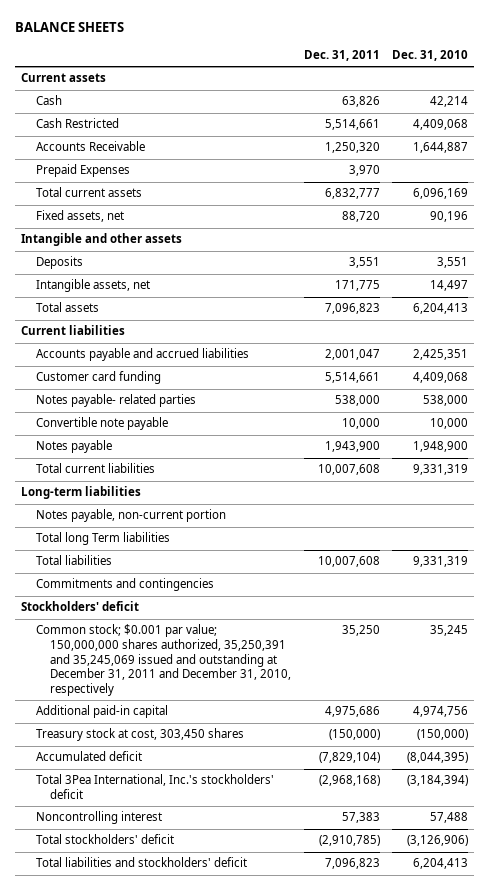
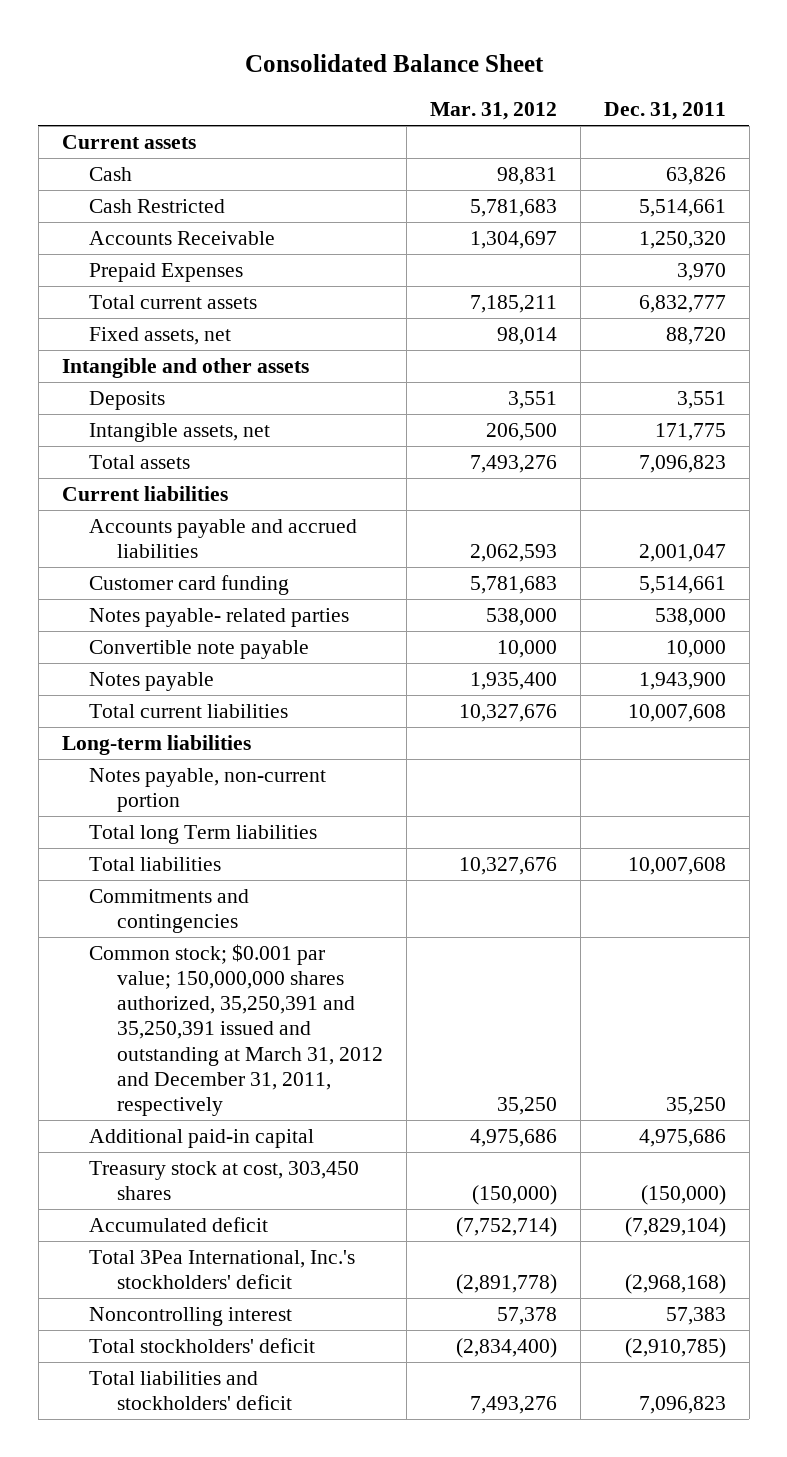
- BALANCE SHEETS
+ Consolidated Balance Sheet
- | Dec. 31, 2011 | Dec. 31, 2010
+ | Mar. 31, 2012 | Dec. 31, 2011
- Stockholders' deficit
- Common stock; $0.001 par value; 150,000,000 shares authorized, 35,250,391 and 35,245,069 issued and outstanding at December 31, 2011 and December 31, 2010, respectively | 35,250 | 35,245
+ Common stock; $0.001 par value; 150,000,000 shares authorized, 35,250,391 and 35,250,391 issued and outstanding at March 31, 2012 and December 31, 2011, respectively | 35,250 | 35,250

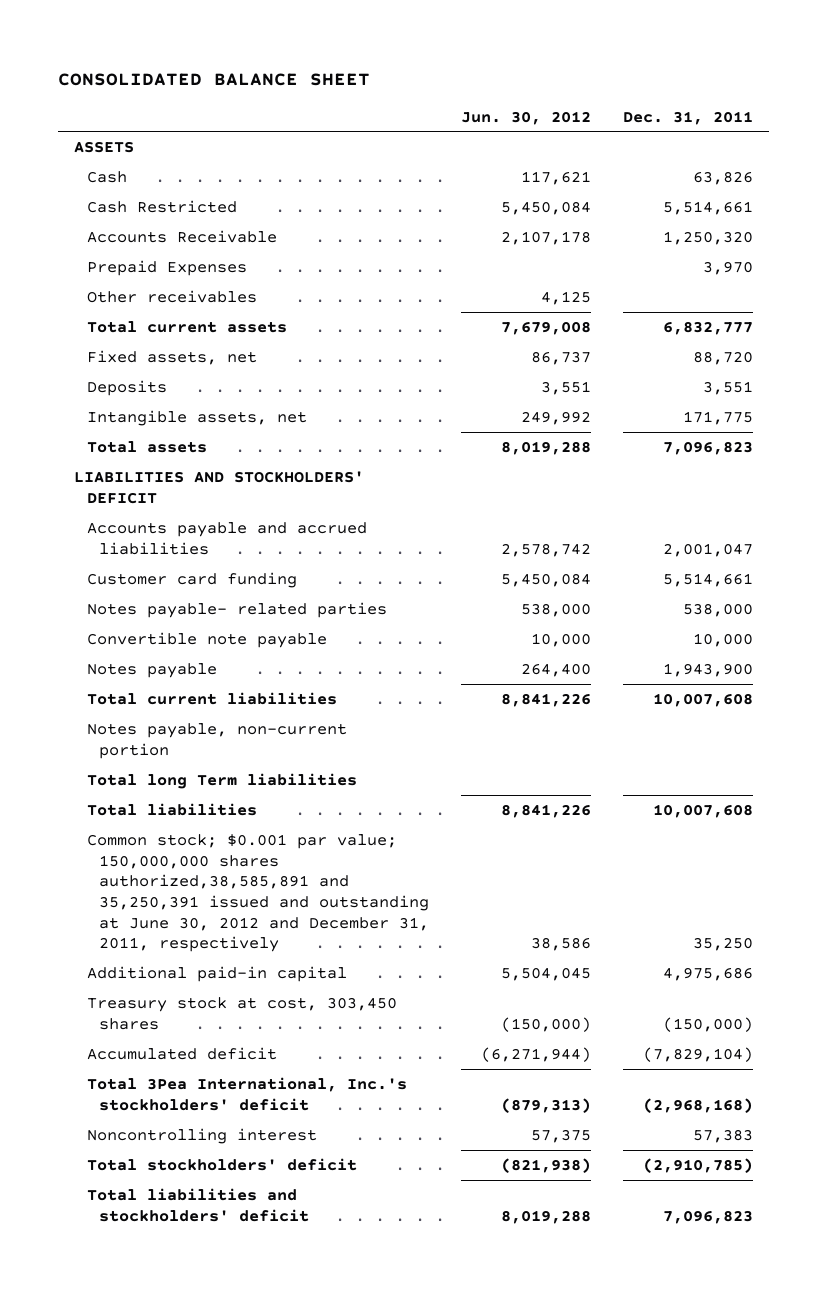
- Consolidated Balance Sheet
+ CONSOLIDATED BALANCE SHEET
- | Mar. 31, 2012 | Dec. 31, 2011
+ | Jun. 30, 2012 | Dec. 31, 2011
- Current assets
+ ASSETS
+ Other receivables | 4,125 |
- Intangible and other assets
- Current liabilities
+ LIABILITIES AND STOCKHOLDERS' DEFICIT
- Long-term liabilities
- Commitments and contingencies
- Common stock; $0.001 par value; 150,000,000 shares authorized, 35,250,391 and 35,250,391 issued and outstanding at March 31, 2012 and December 31, 2011, respectively | 35,250 | 35,250
+ Common stock; $0.001 par value; 150,000,000 shares authorized,38,585,891 and 35,250,391 issued and outstanding at June 30, 2012 and December 31, 2011, respectively | 38,586 | 35,250

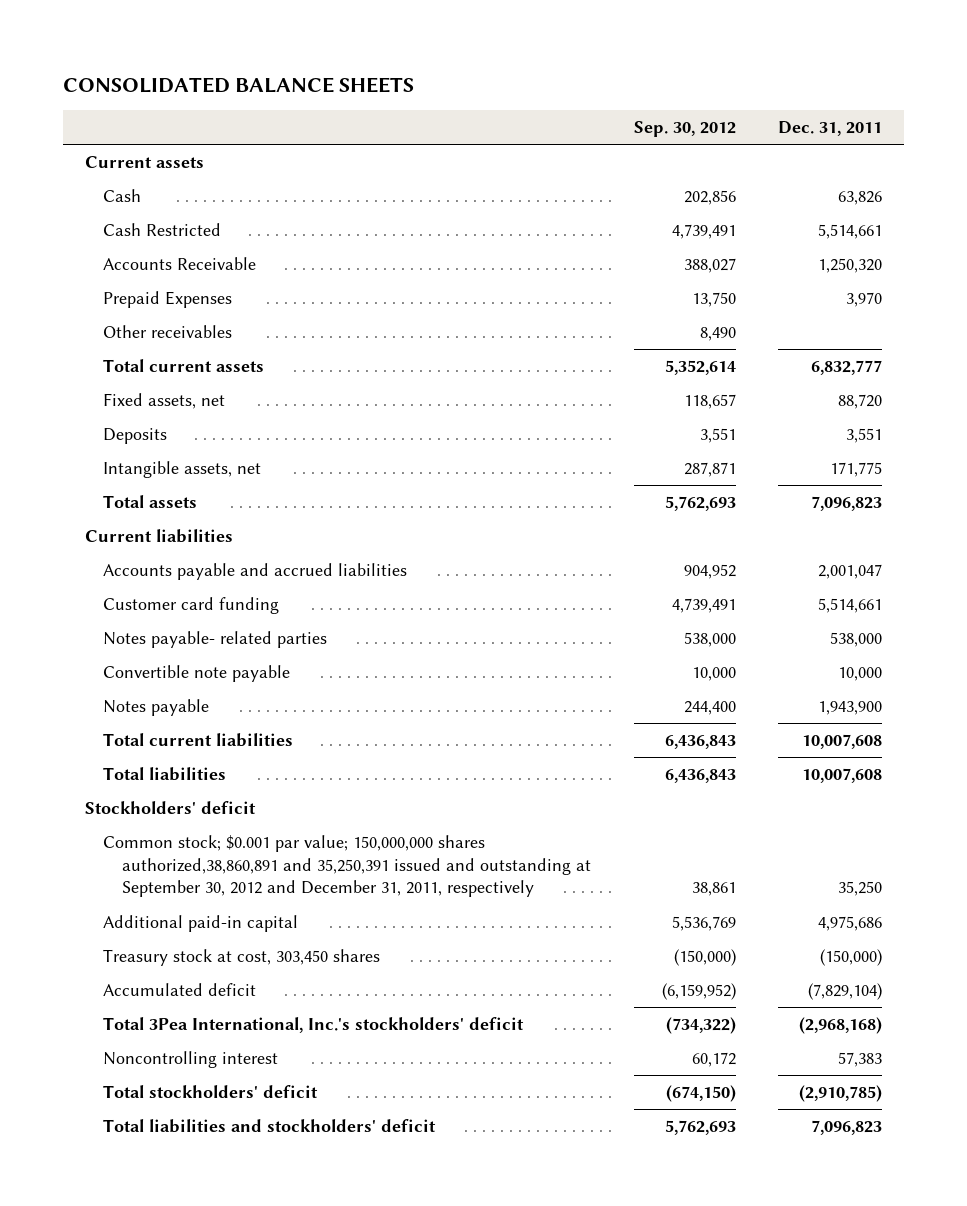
- CONSOLIDATED BALANCE SHEET
+ CONSOLIDATED BALANCE SHEETS
- | Jun. 30, 2012 | Dec. 31, 2011
+ | Sep. 30, 2012 | Dec. 31, 2011
- ASSETS
+ Current assets
- LIABILITIES AND STOCKHOLDERS' DEFICIT
+ Current liabilities
- Notes payable, non-current portion
- Total long Term liabilities
- Common stock; $0.001 par value; 150,000,000 shares authorized,38,585,891 and 35,250,391 issued and outstanding at June 30, 2012 and December 31, 2011, respectively | 38,586 | 35,250
+ Stockholders' deficit
+ Common stock; $0.001 par value; 150,000,000 shares authorized,38,860,891 and 35,250,391 issued and outstanding at September 30, 2012 and December 31, 2011, respectively | 38,861 | 35,250

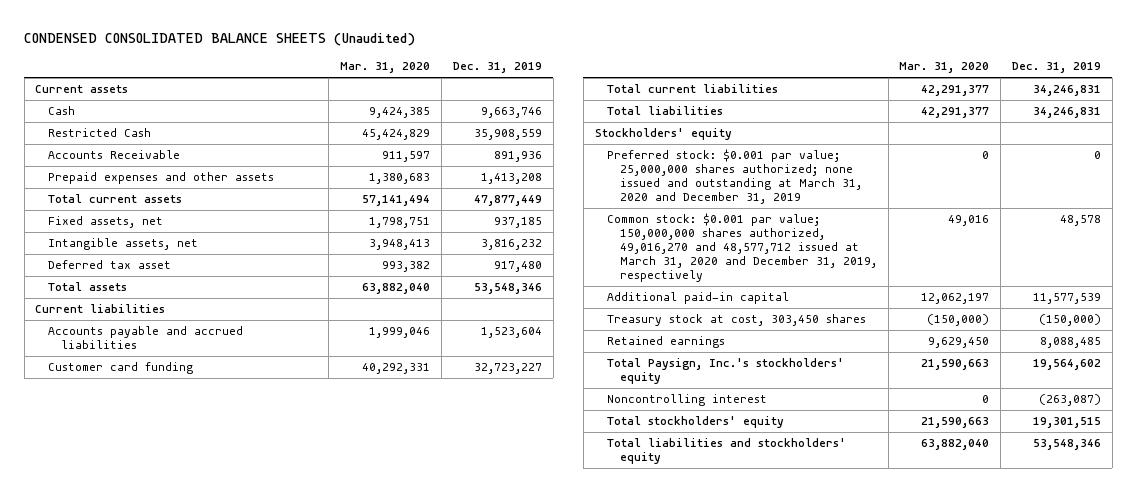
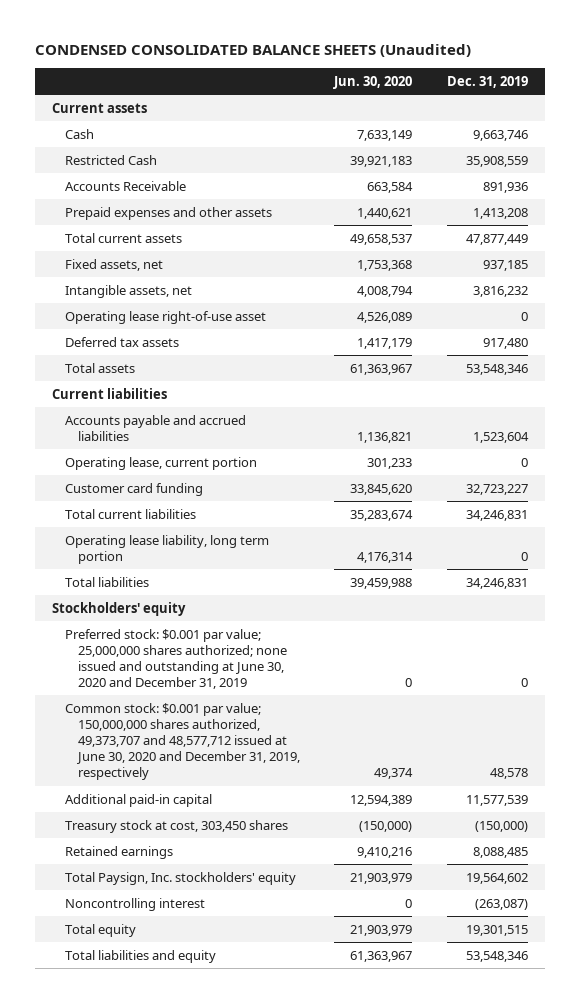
- | Mar. 31, 2020 | Dec. 31, 2019
+ | Jun. 30, 2020 | Dec. 31, 2019
- Deferred tax asset | 993,382 | 917,480
+ Operating lease right-of-use asset | 4,526,089 | 0
+ Deferred tax assets | 1,417,179 | 917,480
+ Operating lease, current portion | 301,233 | 0
+ Operating lease liability, long term portion | 4,176,314 | 0
- Preferred stock: $0.001 par value; 25,000,000 shares authorized; none issued and outstanding at March 31, 2020 and December 31, 2019 | 0 | 0
- Common stock: $0.001 par value; 150,000,000 shares authorized, 49,016,270 and 48,577,712 issued at March 31, 2020 and December 31, 2019, respectively | 49,016 | 48,578
+ Preferred stock: $0.001 par value; 25,000,000 shares authorized; none issued and outstanding at June 30, 2020 and December 31, 2019 | 0 | 0
+ Common stock: $0.001 par value; 150,000,000 shares authorized, 49,373,707 and 48,577,712 issued at June 30, 2020 and December 31, 2019, respectively | 49,374 | 48,578
- Total Paysign, Inc.'s stockholders' equity | 21,590,663 | 19,564,602
+ Total Paysign, Inc. stockholders' equity | 21,903,979 | 19,564,602
- Total stockholders' equity | 21,590,663 | 19,301,515
- Total liabilities and stockholders' equity | 63,882,040 | 53,548,346
+ Total equity | 21,903,979 | 19,301,515
+ Total liabilities and equity | 61,363,967 | 53,548,346

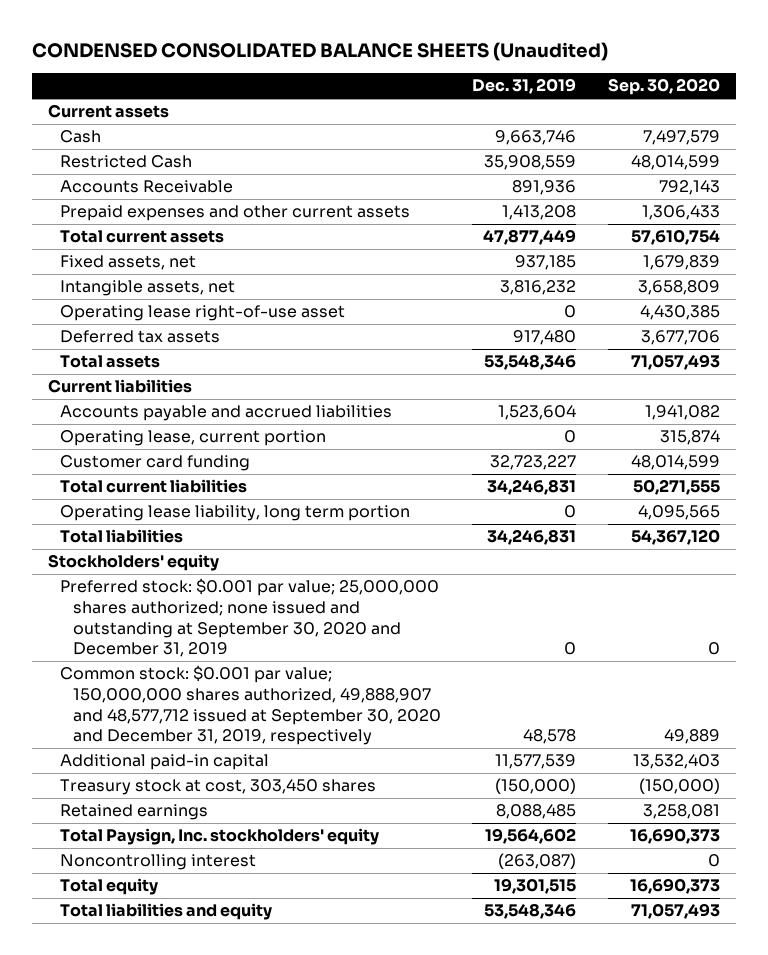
- | Jun. 30, 2020 | Dec. 31, 2019
+ | Dec. 31, 2019 | Sep. 30, 2020
- Prepaid expenses and other assets | 1,440,621 | 1,413,208
+ Prepaid expenses and other current assets | 1,413,208 | 1,306,433
- Preferred stock: $0.001 par value; 25,000,000 shares authorized; none issued and outstanding at June 30, 2020 and December 31, 2019 | 0 | 0
- Common stock: $0.001 par value; 150,000,000 shares authorized, 49,373,707 and 48,577,712 issued at June 30, 2020 and December 31, 2019, respectively | 49,374 | 48,578
+ Preferred stock: $0.001 par value; 25,000,000 shares authorized; none issued and outstanding at September 30, 2020 and December 31, 2019 | 0 | 0
+ Common stock: $0.001 par value; 150,000,000 shares authorized, 49,888,907 and 48,577,712 issued at September 30, 2020 and December 31, 2019, respectively | 48,578 | 49,889

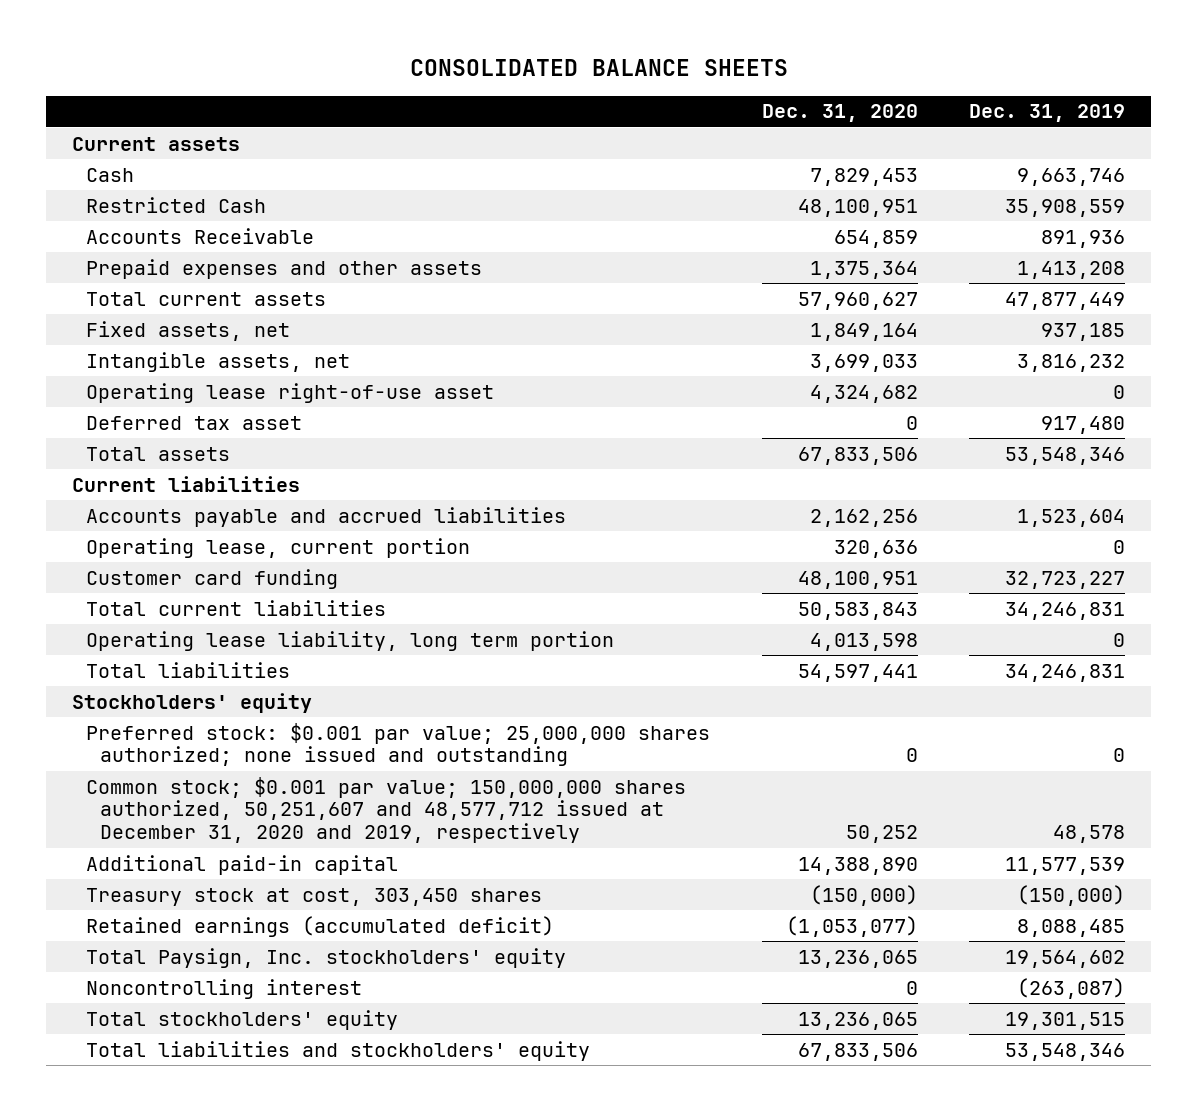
- CONDENSED CONSOLIDATED BALANCE SHEETS (Unaudited)
+ CONSOLIDATED BALANCE SHEETS
- | Dec. 31, 2019 | Sep. 30, 2020
+ | Dec. 31, 2020 | Dec. 31, 2019
- Prepaid expenses and other current assets | 1,413,208 | 1,306,433
+ Prepaid expenses and other assets | 1,375,364 | 1,413,208
- Deferred tax assets | 917,480 | 3,677,706
+ Deferred tax asset | 0 | 917,480
- Preferred stock: $0.001 par value; 25,000,000 shares authorized; none issued and outstanding at September 30, 2020 and December 31, 2019 | 0 | 0
- Common stock: $0.001 par value; 150,000,000 shares authorized, 49,888,907 and 48,577,712 issued at September 30, 2020 and December 31, 2019, respectively | 48,578 | 49,889
+ Preferred stock: $0.001 par value; 25,000,000 shares authorized; none issued and outstanding | 0 | 0
+ Common stock; $0.001 par value; 150,000,000 shares authorized, 50,251,607 and 48,577,712 issued at December 31, 2020 and 2019, respectively | 50,252 | 48,578
- Retained earnings | 8,088,485 | 3,258,081
+ Retained earnings (accumulated deficit) | (1,053,077) | 8,088,485
- Total equity | 19,301,515 | 16,690,373
- Total liabilities and equity | 53,548,346 | 71,057,493
+ Total stockholders' equity | 13,236,065 | 19,301,515
+ Total liabilities and stockholders' equity | 67,833,506 | 53,548,346

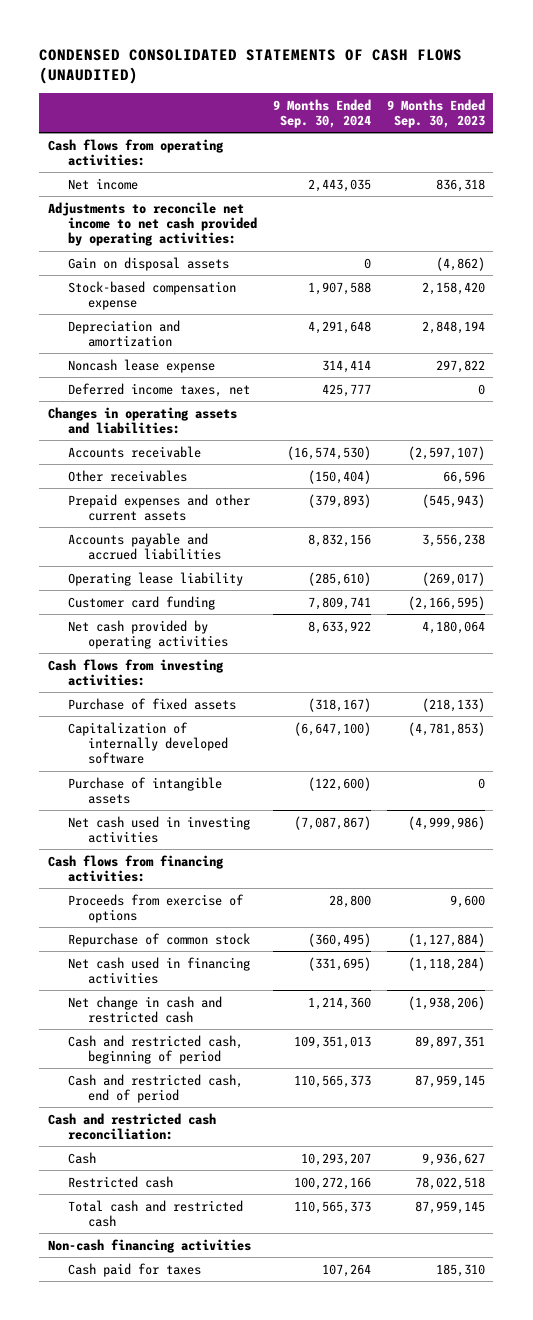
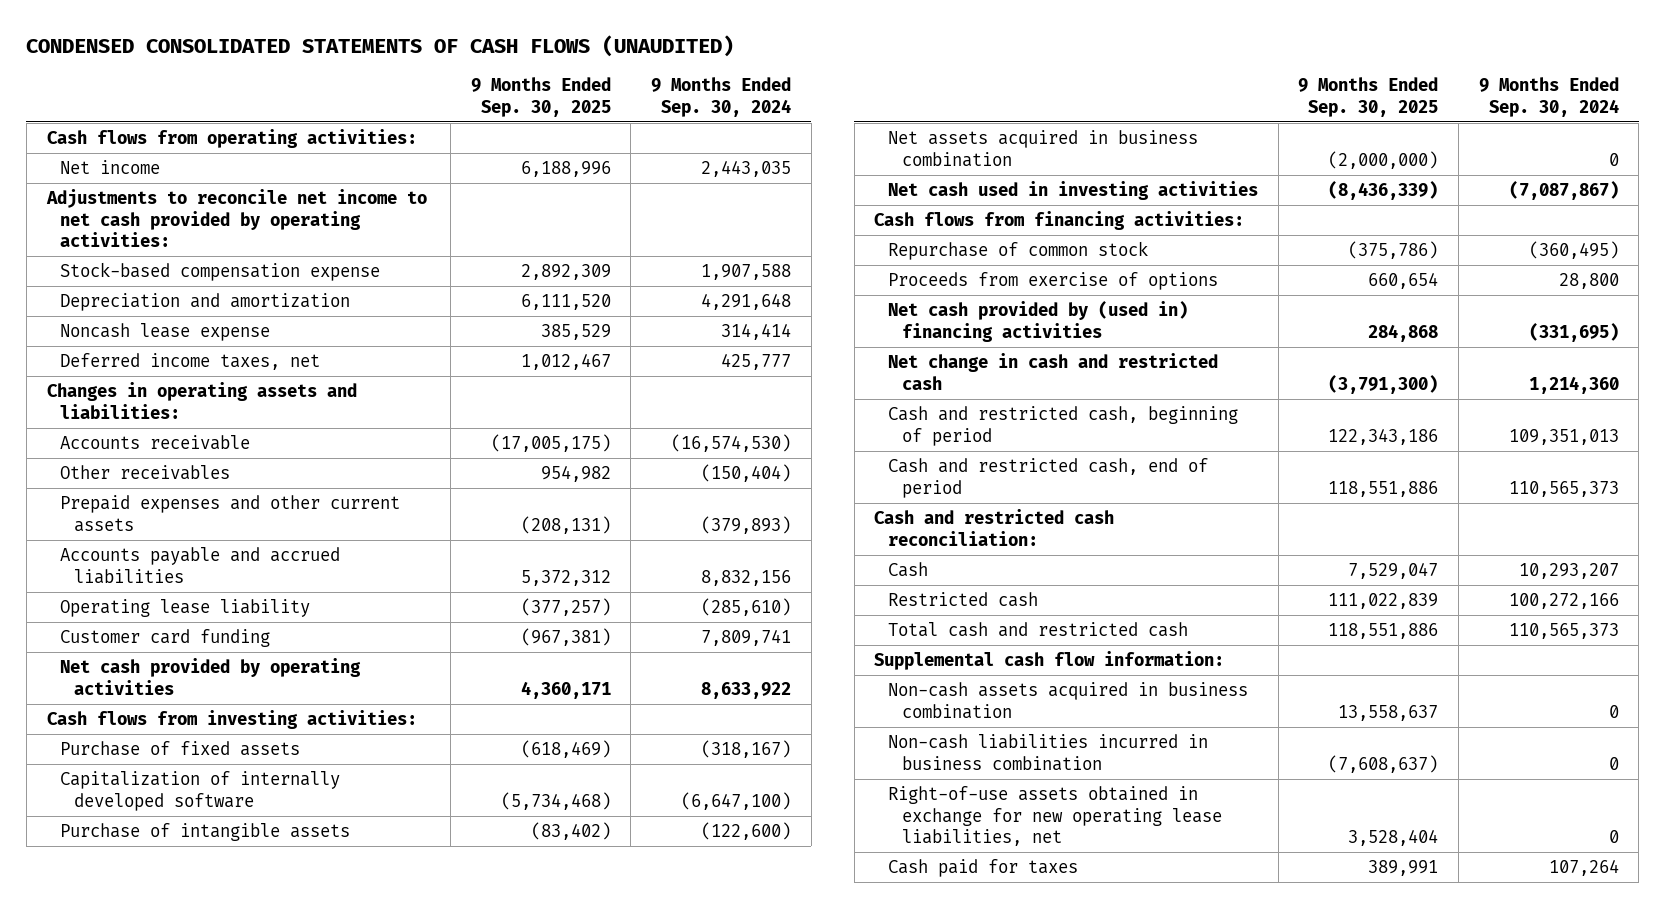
- | 9 Months Ended Sep. 30, 2024 | 9 Months Ended Sep. 30, 2023
+ | 9 Months Ended Sep. 30, 2025 | 9 Months Ended Sep. 30, 2024
- Gain on disposal assets | 0 | (4,862)
+ Net assets acquired in business combination | (2,000,000) | 0
- Net cash used in financing activities | (331,695) | (1,118,284)
moved down: Proceeds from exercise of options | 660,654 | 28,800
+ Net cash provided by (used in) financing activities | 284,868 | (331,695)
- Non-cash financing activities
+ Supplemental cash flow information:
+ Non-cash assets acquired in business combination | 13,558,637 | 0
+ Non-cash liabilities incurred in business combination | (7,608,637) | 0
+ Right-of-use assets obtained in exchange for new operating lease liabilities, net | 3,528,404 | 0

